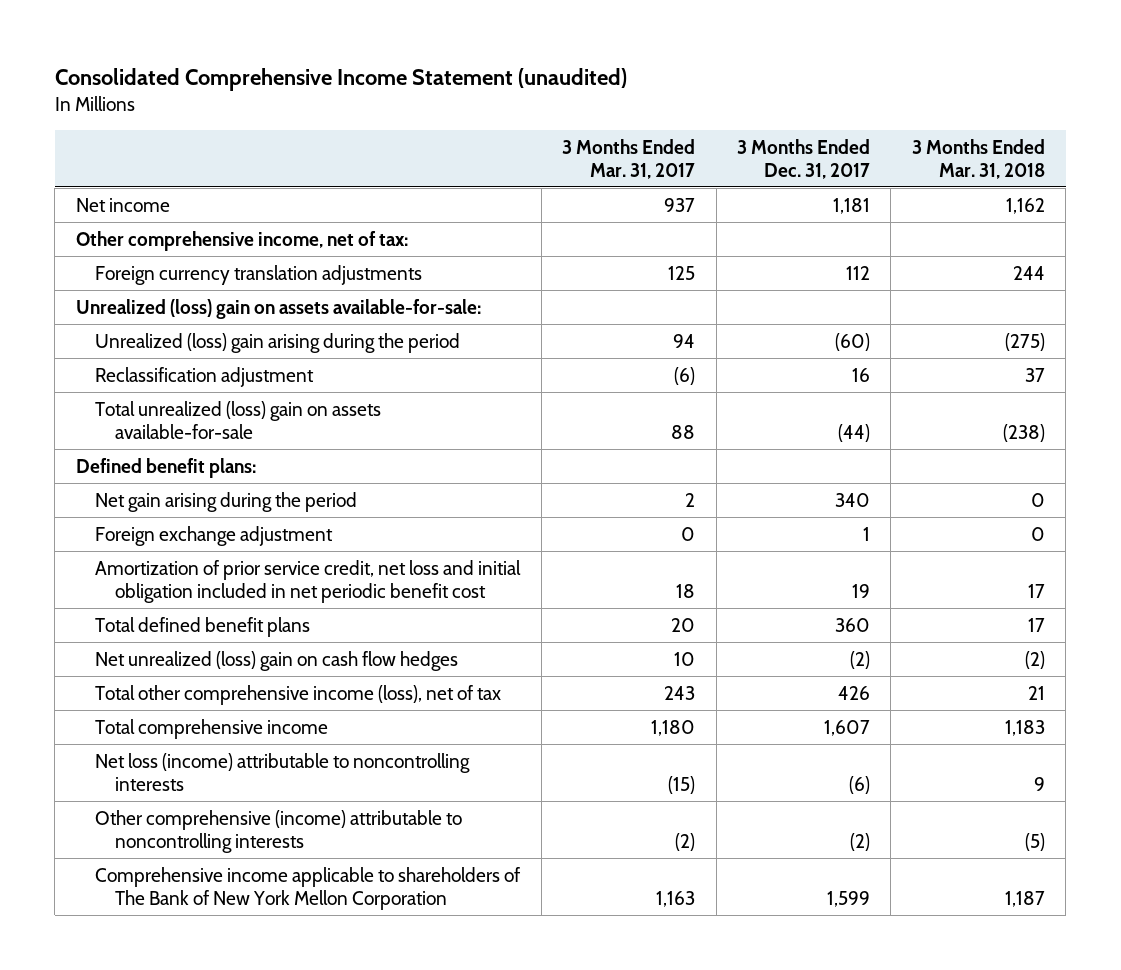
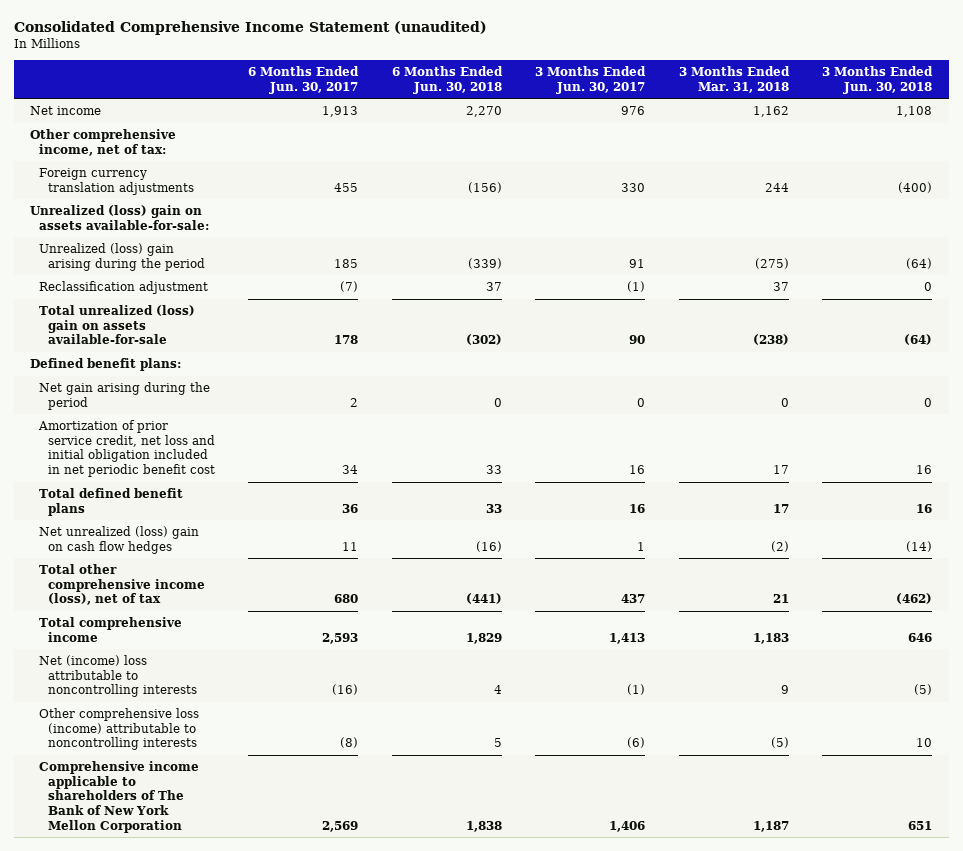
- | 3 Months Ended Mar. 31, 2017 | 3 Months Ended Dec. 31, 2017 | 3 Months Ended Mar. 31, 2018
+ | 6 Months Ended Jun. 30, 2017 | 6 Months Ended Jun. 30, 2018 | 3 Months Ended Jun. 30, 2017 | 3 Months Ended Mar. 31, 2018 | 3 Months Ended Jun. 30, 2018
- Foreign exchange adjustment | 0 | 1 | 0
- Net loss (income) attributable to noncontrolling interests | (15) | (6) | 9
- Other comprehensive (income) attributable to noncontrolling interests | (2) | (2) | (5)
+ Net (income) loss attributable to noncontrolling interests | (16) | 4 | (1) | 9 | (5)
+ Other comprehensive loss (income) attributable to noncontrolling interests | (8) | 5 | (6) | (5) | 10

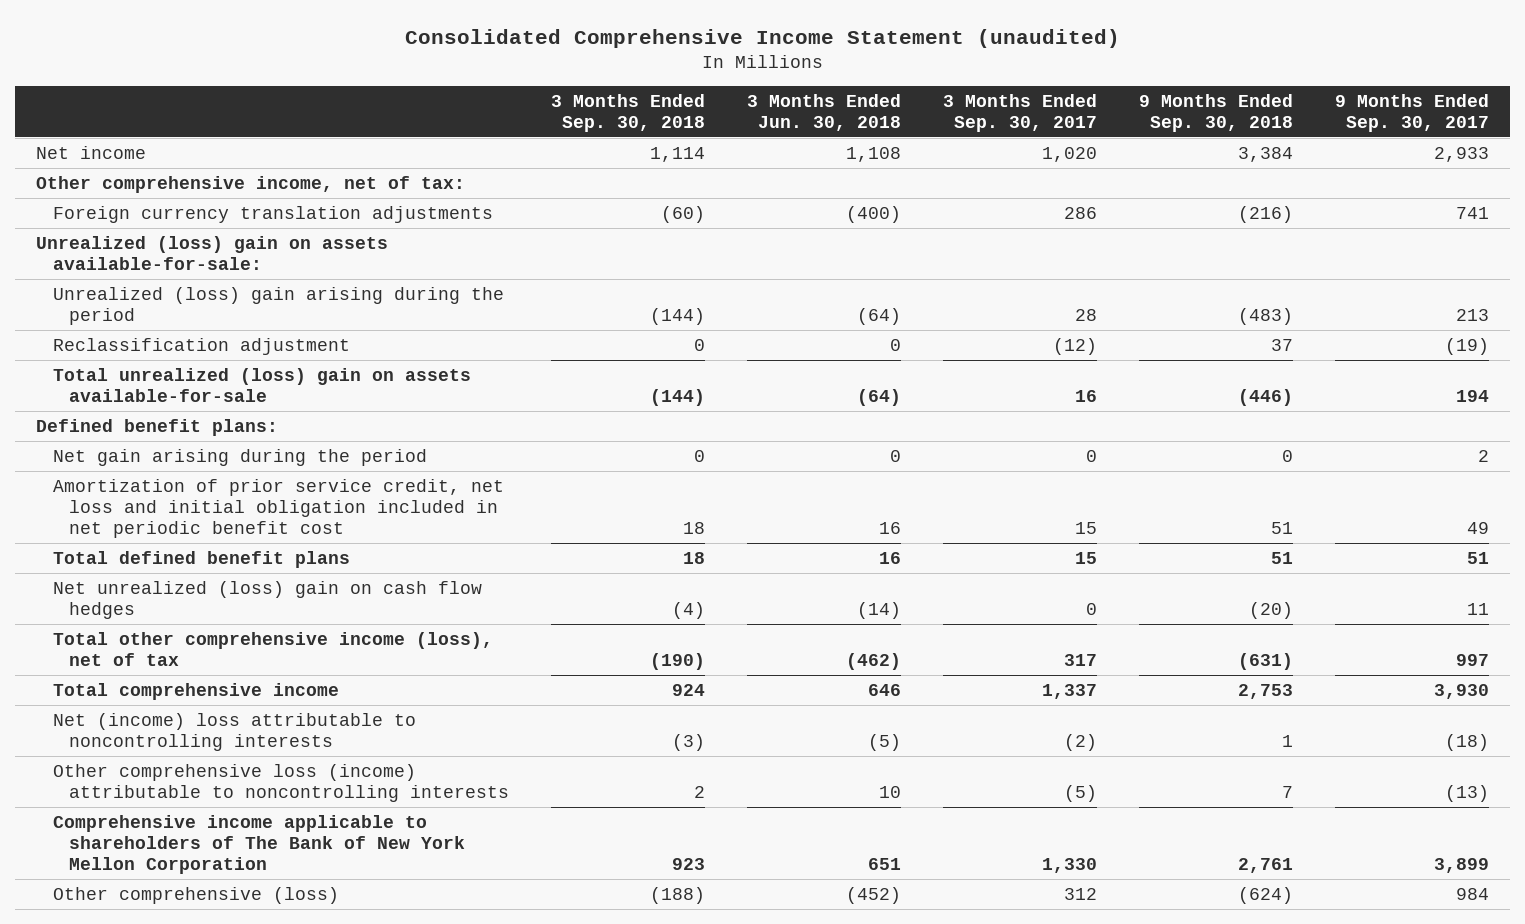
- | 6 Months Ended Jun. 30, 2017 | 6 Months Ended Jun. 30, 2018 | 3 Months Ended Jun. 30, 2017 | 3 Months Ended Mar. 31, 2018 | 3 Months Ended Jun. 30, 2018
+ | 3 Months Ended Sep. 30, 2018 | 3 Months Ended Jun. 30, 2018 | 3 Months Ended Sep. 30, 2017 | 9 Months Ended Sep. 30, 2018 | 9 Months Ended Sep. 30, 2017
+ Other comprehensive (loss) | (188) | (452) | 312 | (624) | 984

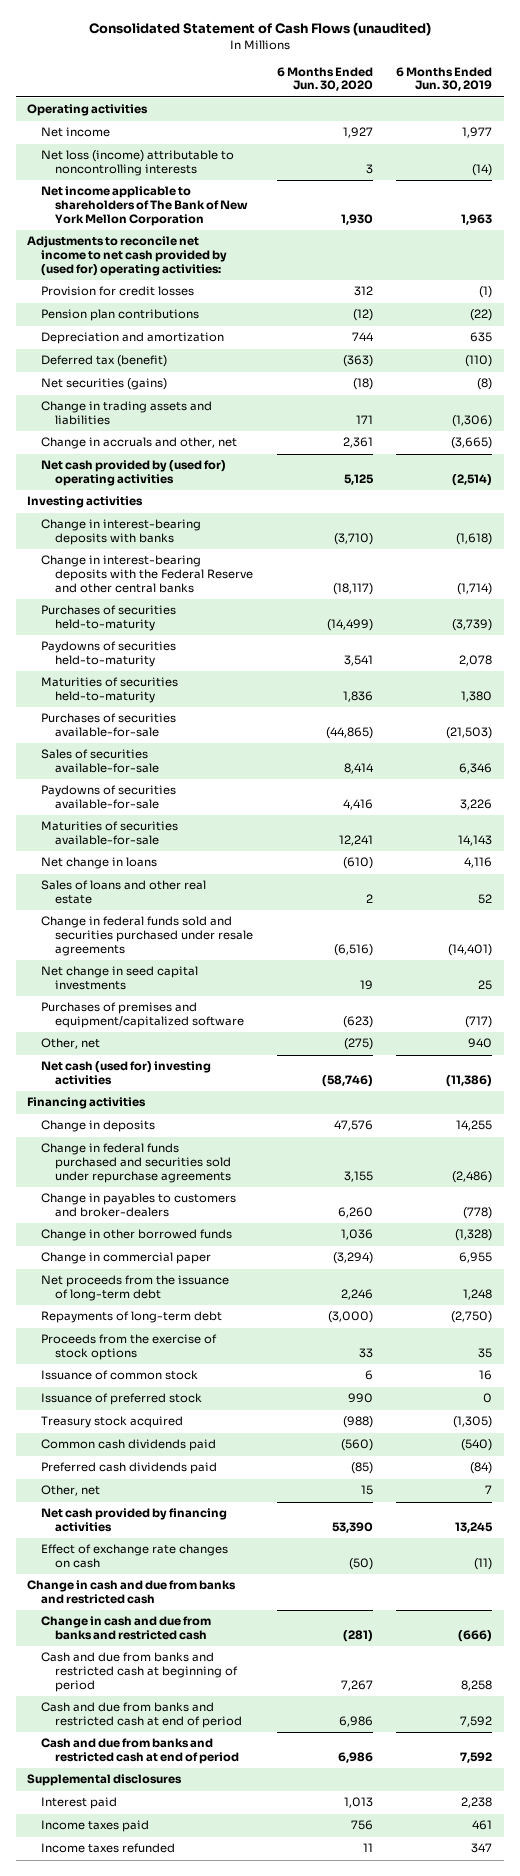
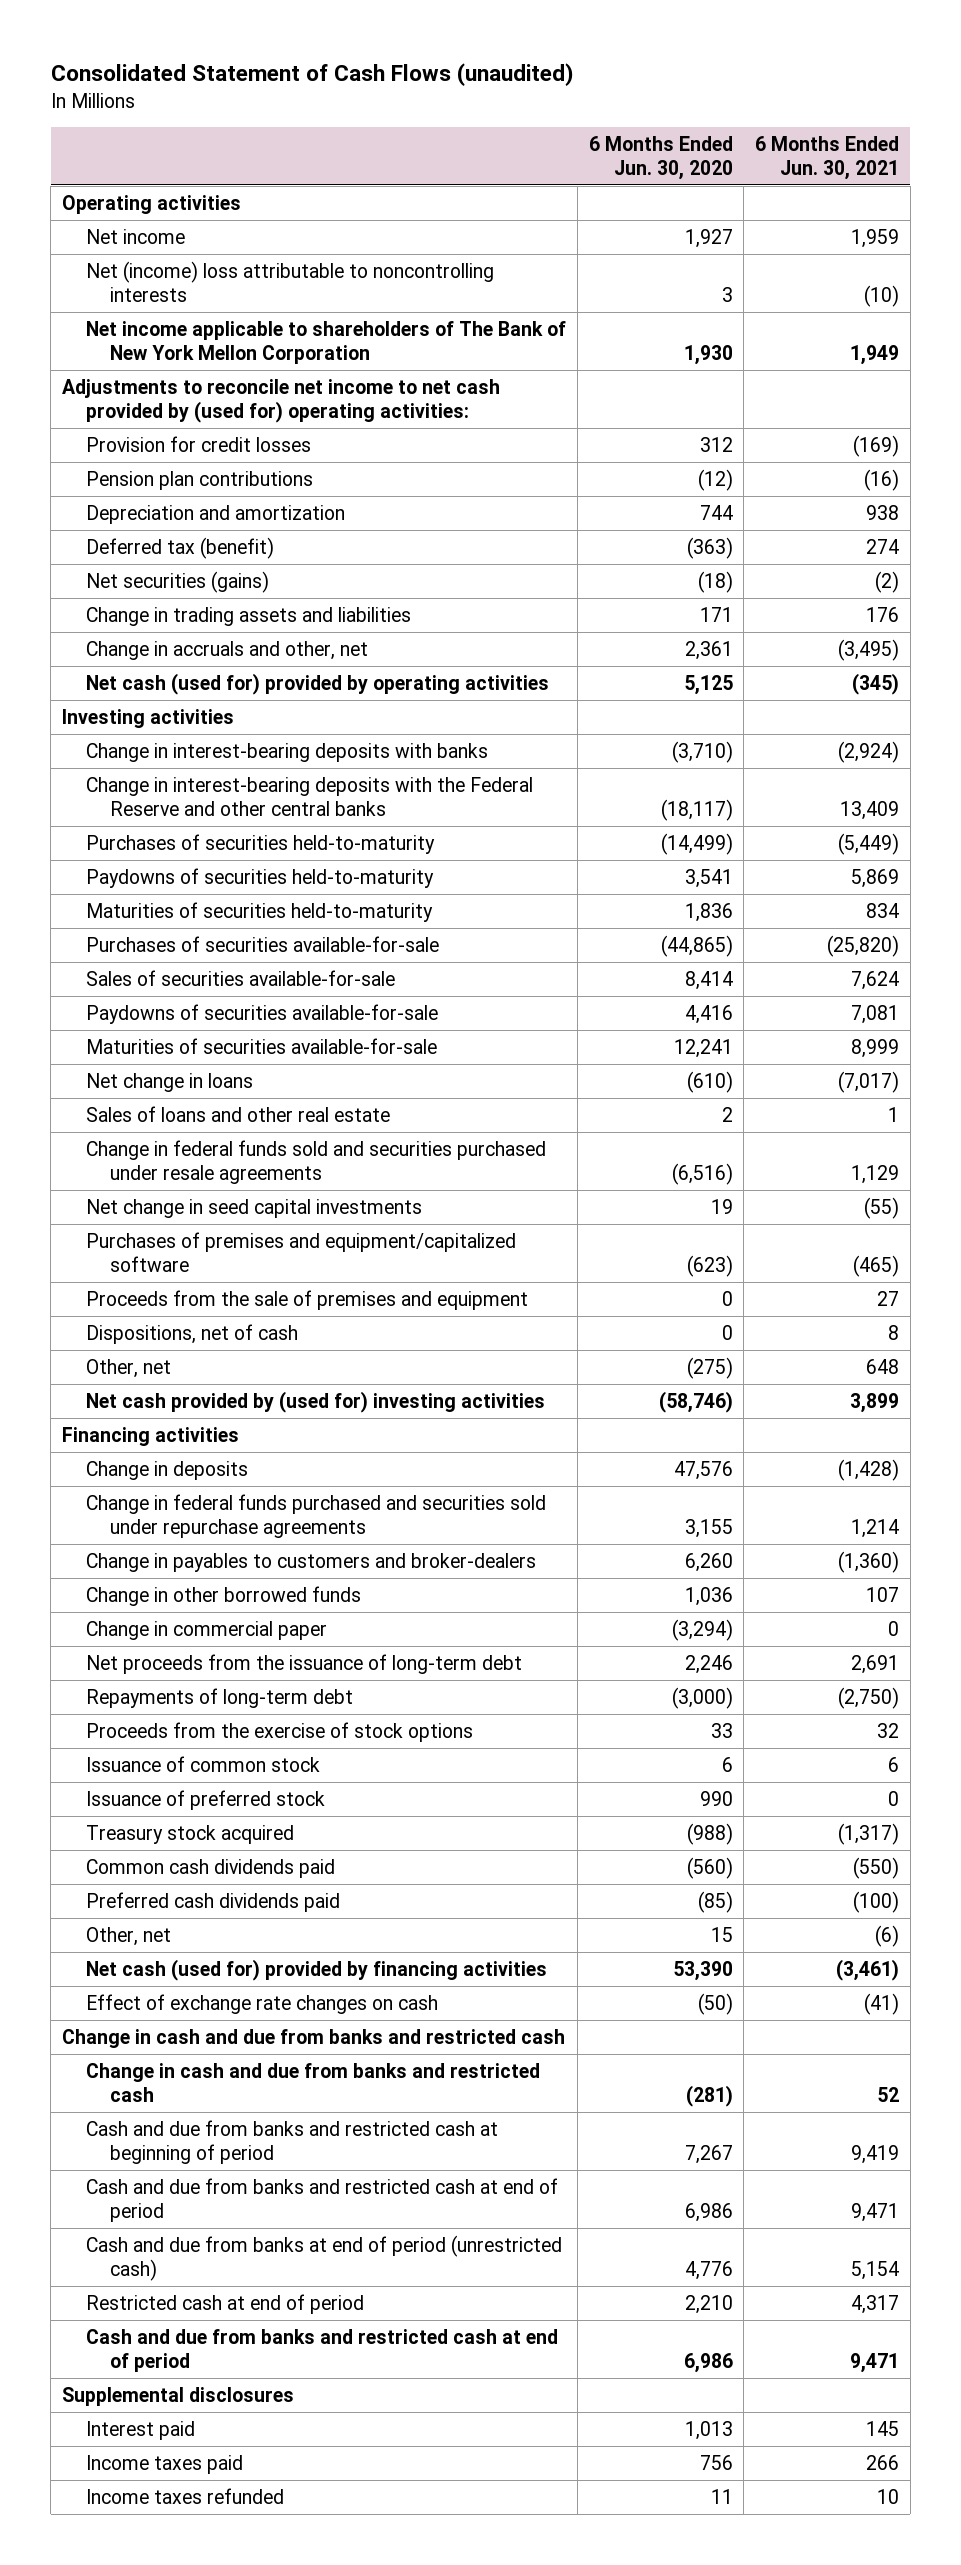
- | 6 Months Ended Jun. 30, 2020 | 6 Months Ended Jun. 30, 2019
+ | 6 Months Ended Jun. 30, 2020 | 6 Months Ended Jun. 30, 2021
- Net loss (income) attributable to noncontrolling interests | 3 | (14)
+ Net (income) loss attributable to noncontrolling interests | 3 | (10)
- Net cash provided by (used for) operating activities | 5,125 | (2,514)
+ Net cash (used for) provided by operating activities | 5,125 | (345)
+ Proceeds from the sale of premises and equipment | 0 | 27
+ Dispositions, net of cash | 0 | 8
- Net cash (used for) investing activities | (58,746) | (11,386)
+ Net cash provided by (used for) investing activities | (58,746) | 3,899
- Net cash provided by financing activities | 53,390 | 13,245
+ Net cash (used for) provided by financing activities | 53,390 | (3,461)
+ Cash and due from banks at end of period (unrestricted cash) | 4,776 | 5,154
+ Restricted cash at end of period | 2,210 | 4,317

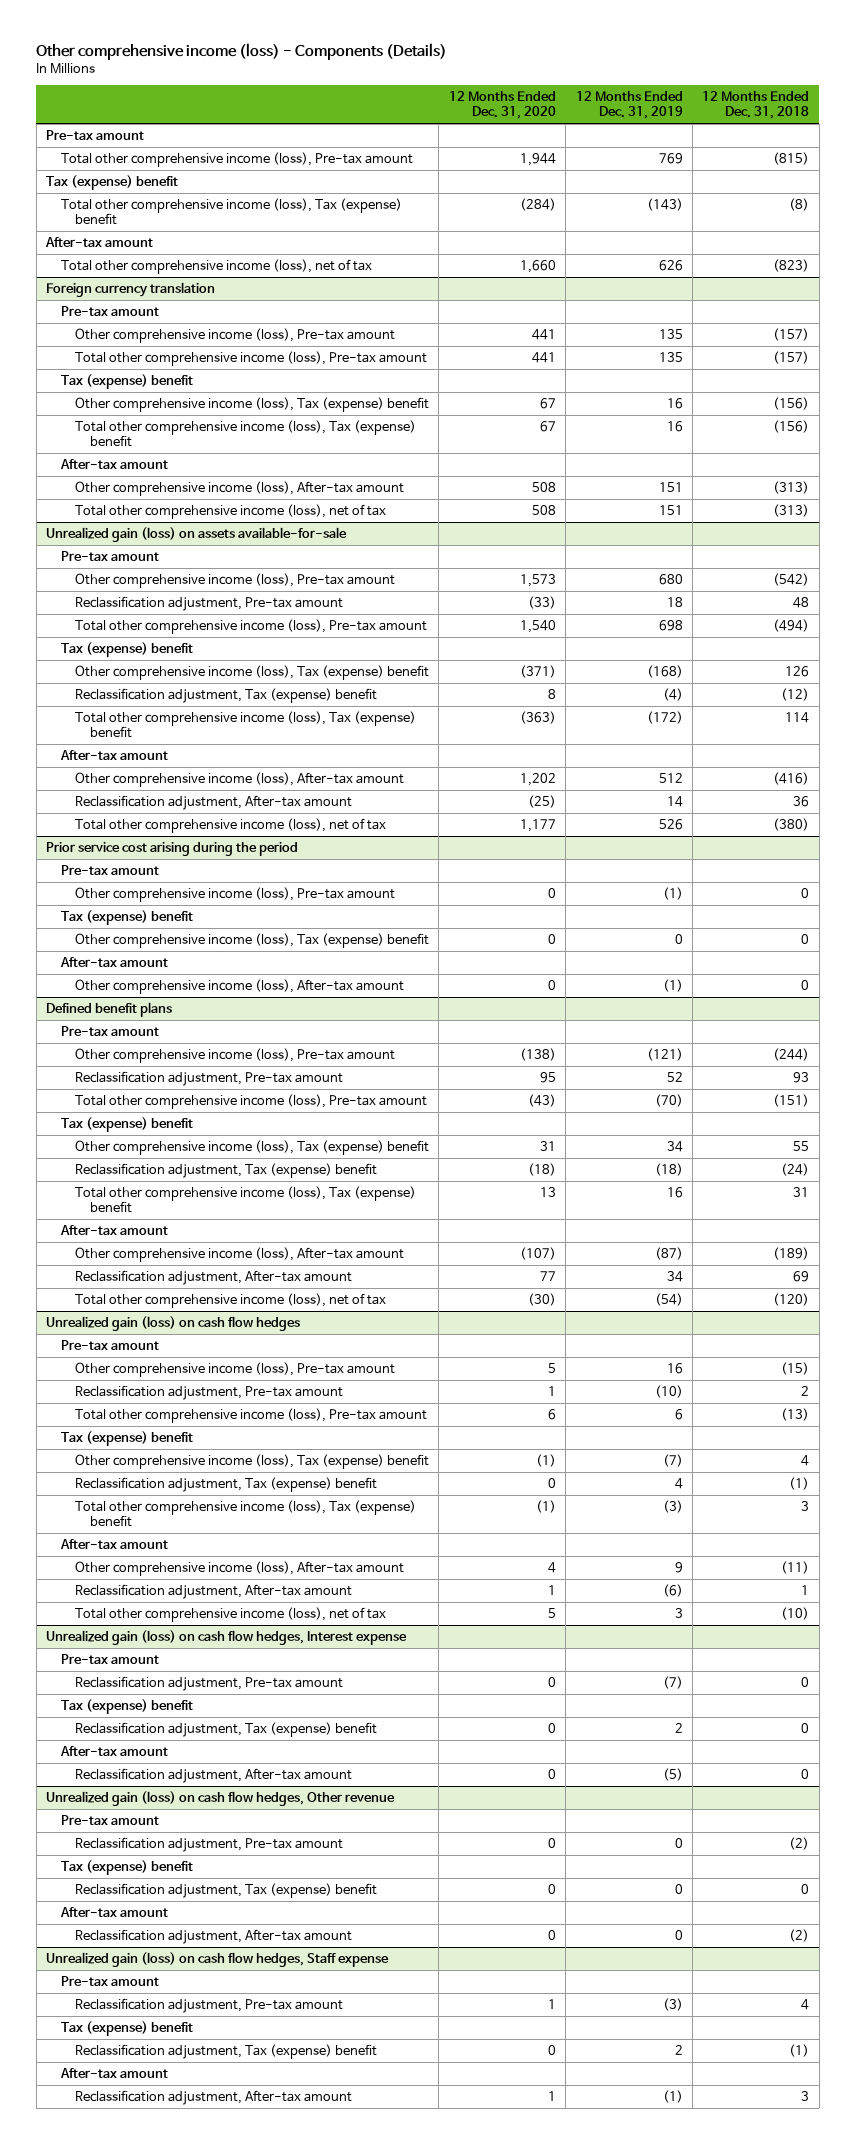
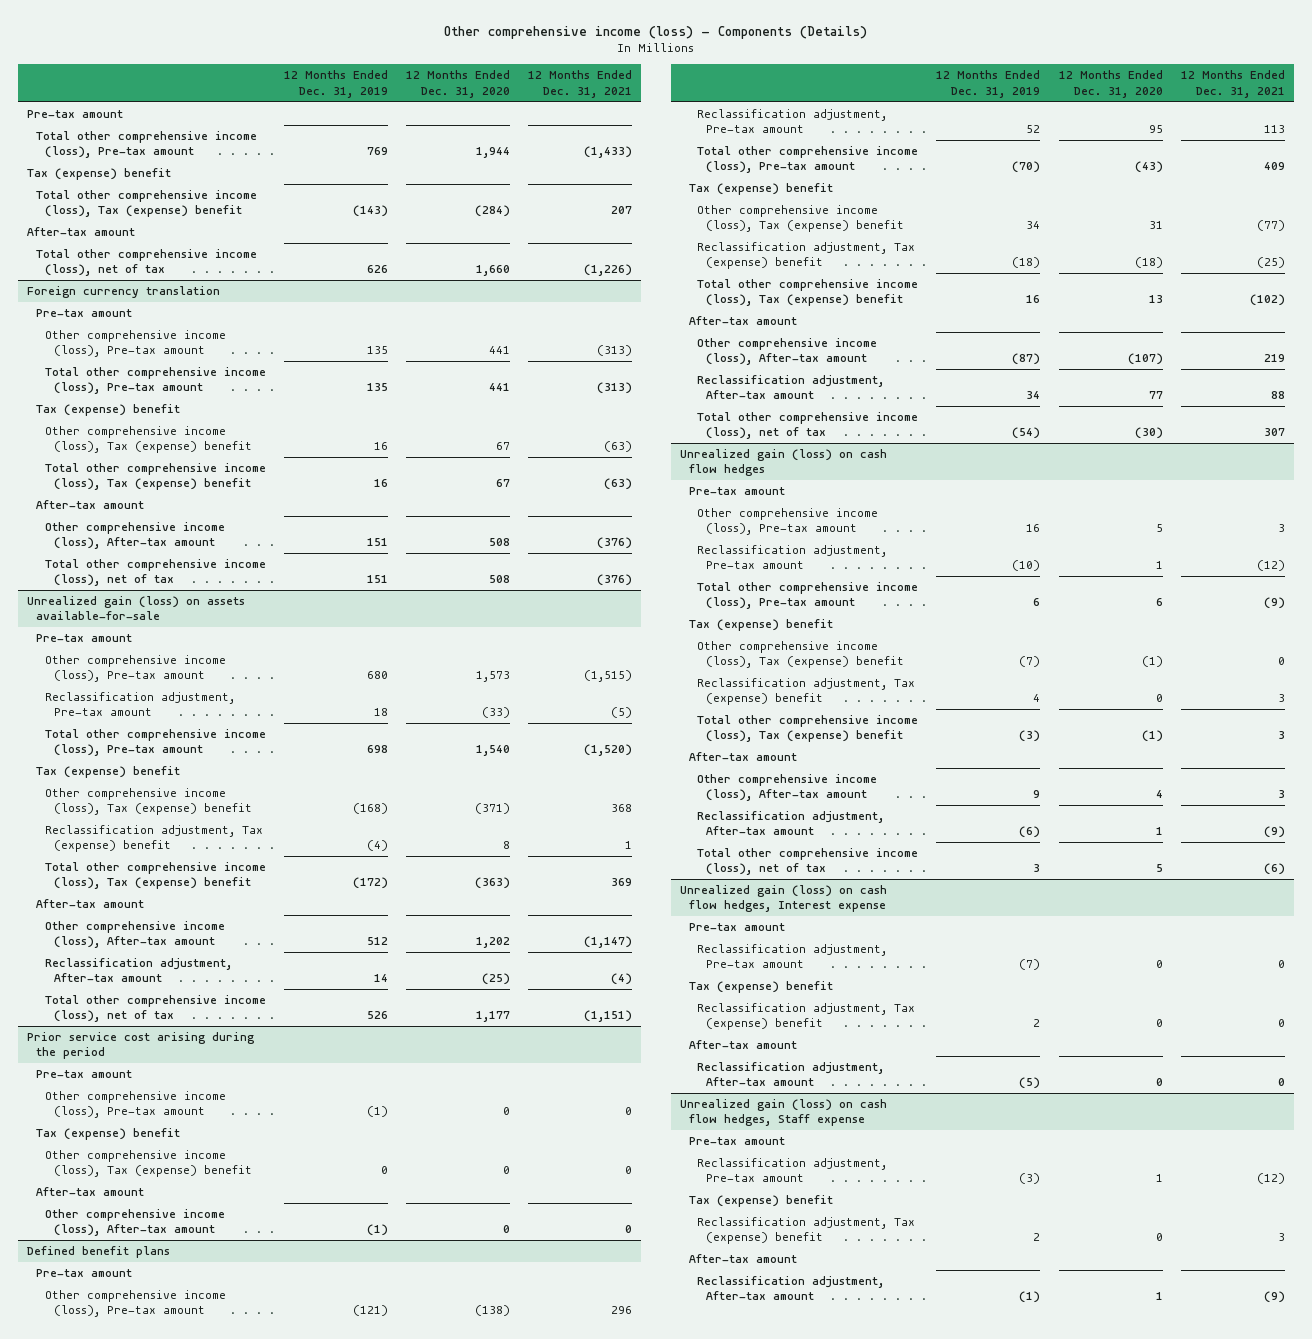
- | 12 Months Ended Dec. 31, 2020 | 12 Months Ended Dec. 31, 2019 | 12 Months Ended Dec. 31, 2018
+ | 12 Months Ended Dec. 31, 2019 | 12 Months Ended Dec. 31, 2020 | 12 Months Ended Dec. 31, 2021
- Unrealized gain (loss) on cash flow hedges, Other revenue
- Pre-tax amount
- Reclassification adjustment, Pre-tax amount | 0 | 0 | (2)
- Tax (expense) benefit
- Reclassification adjustment, Tax (expense) benefit | 0 | 0 | 0
- After-tax amount
- Reclassification adjustment, After-tax amount | 0 | 0 | (2)

